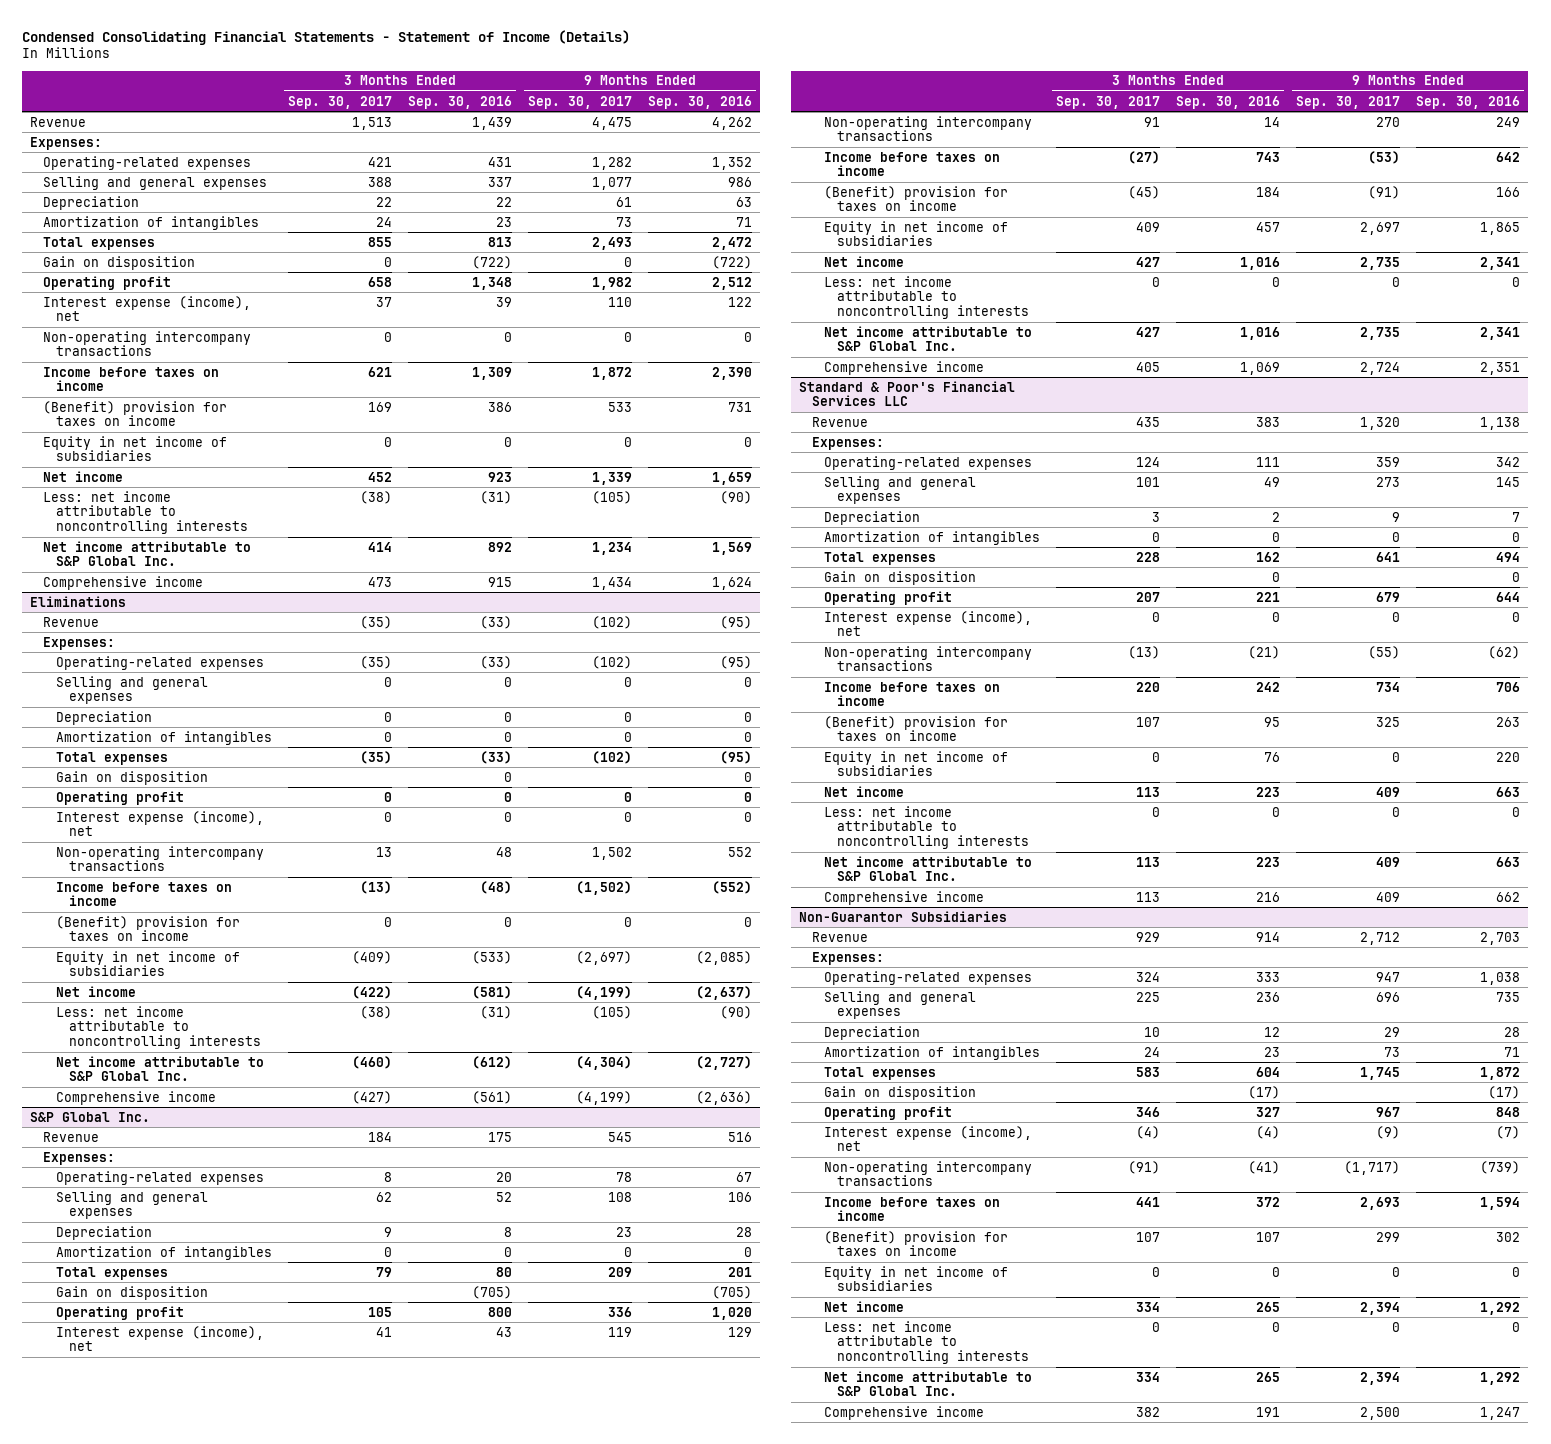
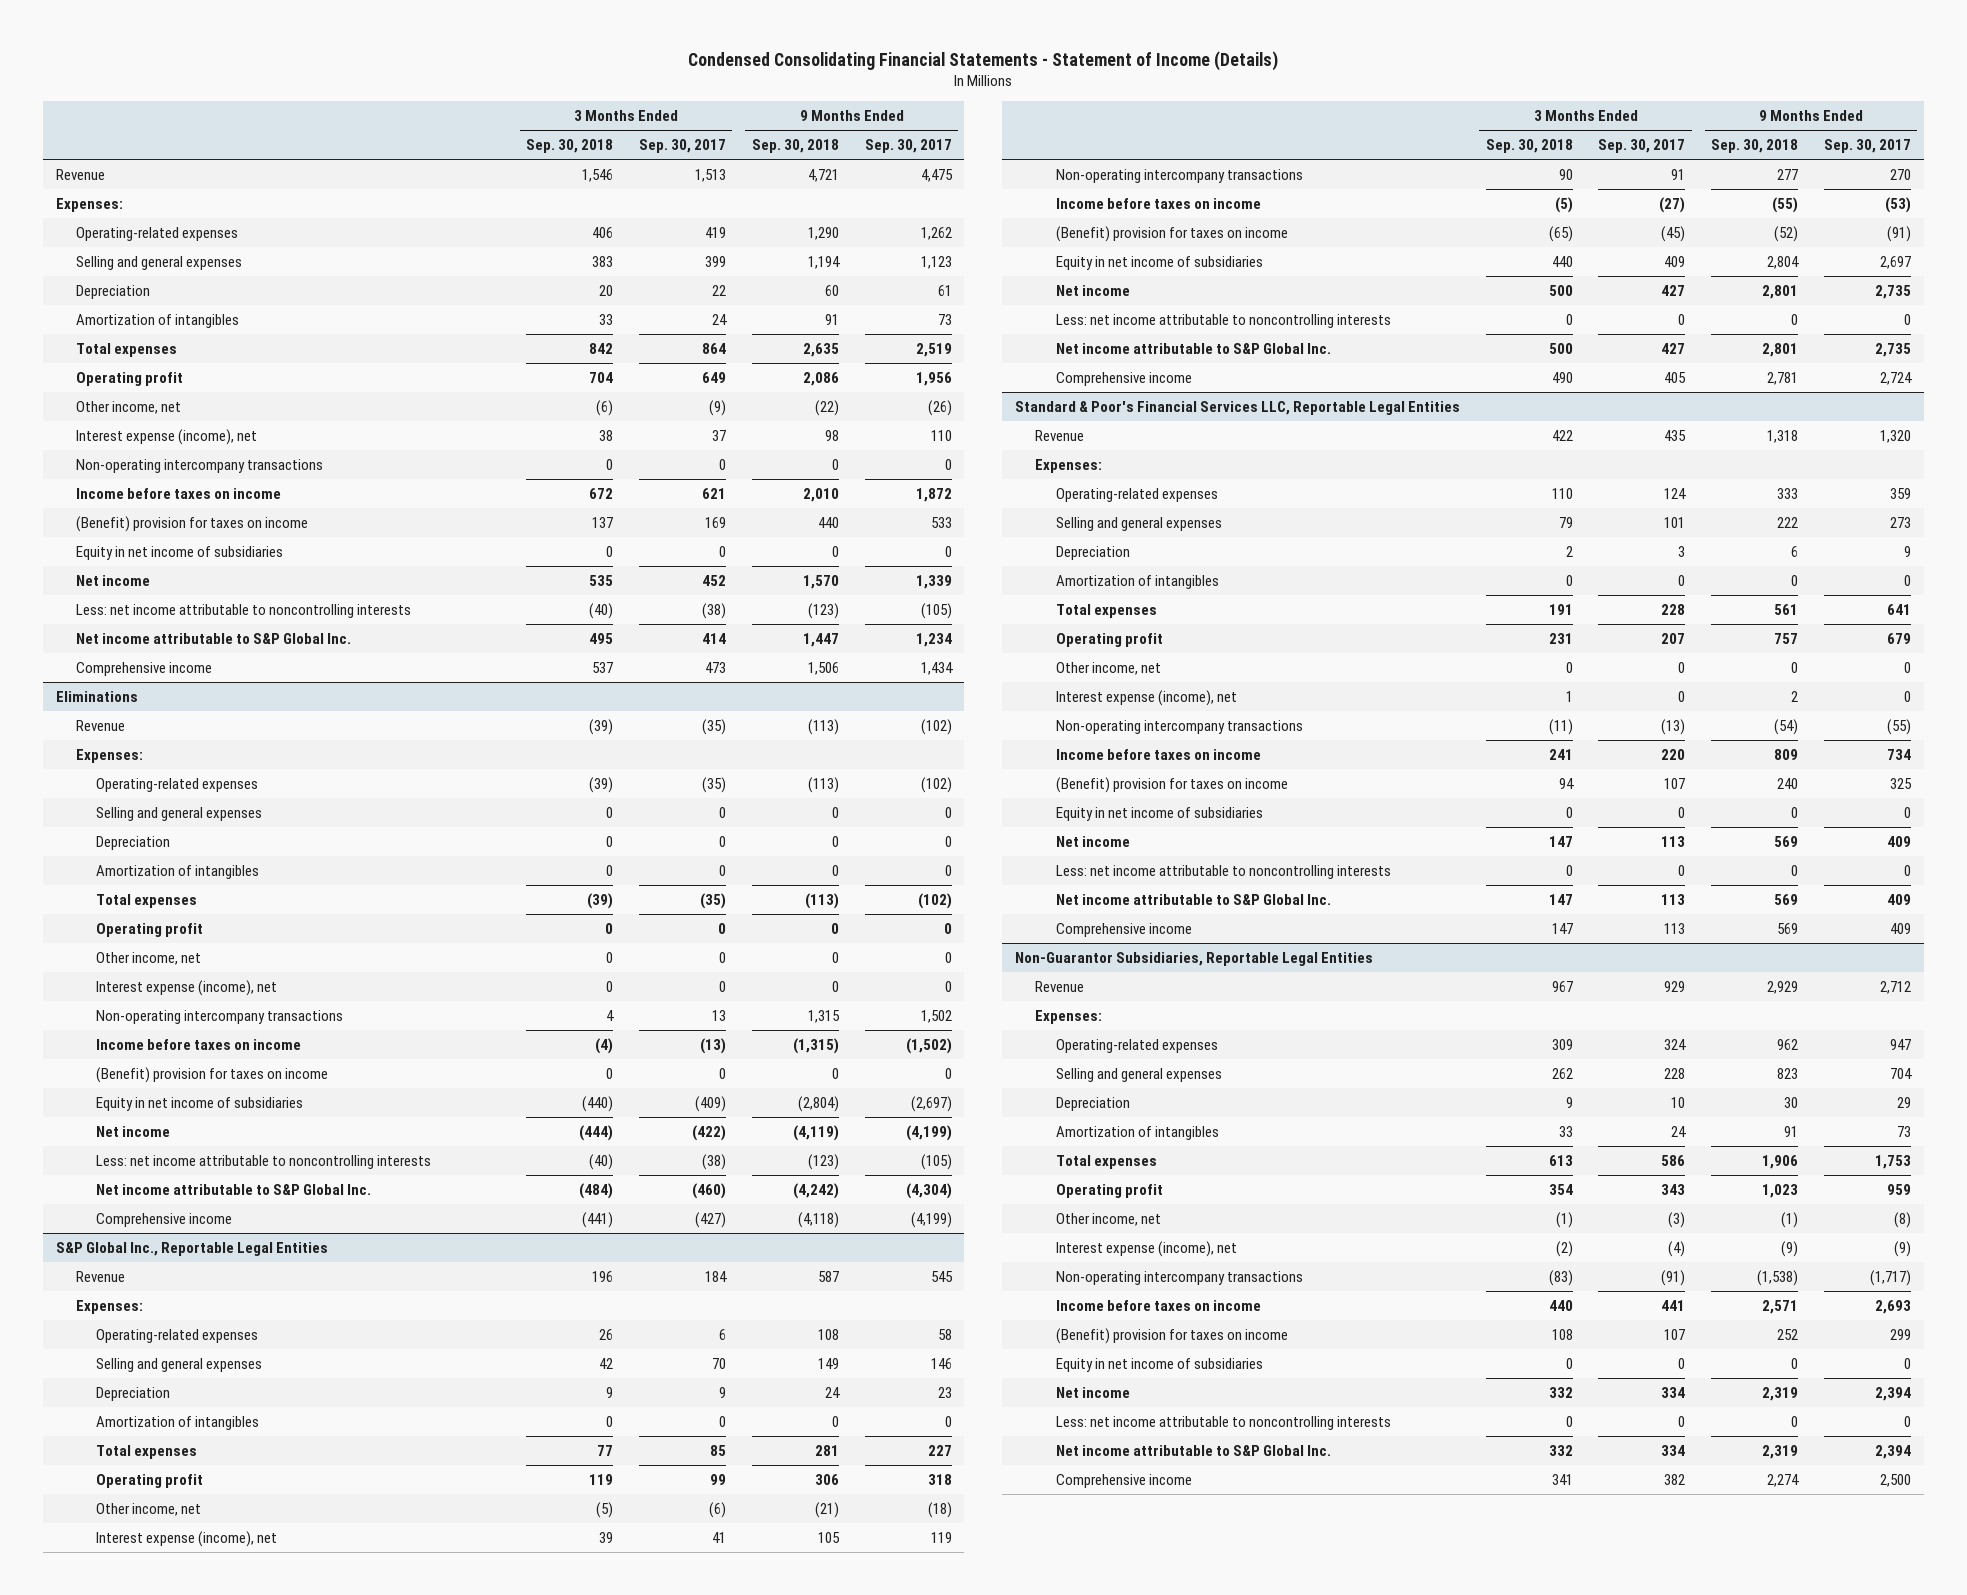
- | 3 Months Ended Sep. 30, 2017 | 3 Months Ended Sep. 30, 2016 | 9 Months Ended Sep. 30, 2017 | 9 Months Ended Sep. 30, 2016
+ | 3 Months Ended Sep. 30, 2018 | 3 Months Ended Sep. 30, 2017 | 9 Months Ended Sep. 30, 2018 | 9 Months Ended Sep. 30, 2017
- Operating-related expenses | 421 | 431 | 1,282 | 1,352
- Selling and general expenses | 388 | 337 | 1,077 | 986
+ Operating-related expenses | 406 | 419 | 1,290 | 1,262
+ Selling and general expenses | 383 | 399 | 1,194 | 1,123
- Total expenses | 855 | 813 | 2,493 | 2,472
- Gain on disposition | 0 | (722) | 0 | (722)
- Operating profit | 658 | 1,348 | 1,982 | 2,512
+ Total expenses | 842 | 864 | 2,635 | 2,519
+ Operating profit | 704 | 649 | 2,086 | 1,956
+ Other income, net | (6) | (9) | (22) | (26)
@ Eliminations
- Gain on disposition | | 0 | | 0
+ Other income, net | 0 | 0 | 0 | 0
- S&P Global Inc.
+ S&P Global Inc., Reportable Legal Entities
- Operating-related expenses | 8 | 20 | 78 | 67
- Selling and general expenses | 62 | 52 | 108 | 106
+ Operating-related expenses | 26 | 6 | 108 | 58
+ Selling and general expenses | 42 | 70 | 149 | 146
- Total expenses | 79 | 80 | 209 | 201
- Gain on disposition | | (705) | | (705)
- Operating profit | 105 | 800 | 336 | 1,020
+ Total expenses | 77 | 85 | 281 | 227
+ Operating profit | 119 | 99 | 306 | 318
+ Other income, net | (5) | (6) | (21) | (18)
- Standard & Poor's Financial Services LLC
+ Standard & Poor's Financial Services LLC, Reportable Legal Entities
- Gain on disposition | | 0 | | 0
+ Other income, net | 0 | 0 | 0 | 0
- Non-Guarantor Subsidiaries
+ Non-Guarantor Subsidiaries, Reportable Legal Entities
- Selling and general expenses | 225 | 236 | 696 | 735
+ Selling and general expenses | 262 | 228 | 823 | 704
- Total expenses | 583 | 604 | 1,745 | 1,872
- Gain on disposition | | (17) | | (17)
- Operating profit | 346 | 327 | 967 | 848
+ Total expenses | 613 | 586 | 1,906 | 1,753
+ Operating profit | 354 | 343 | 1,023 | 959
+ Other income, net | (1) | (3) | (1) | (8)

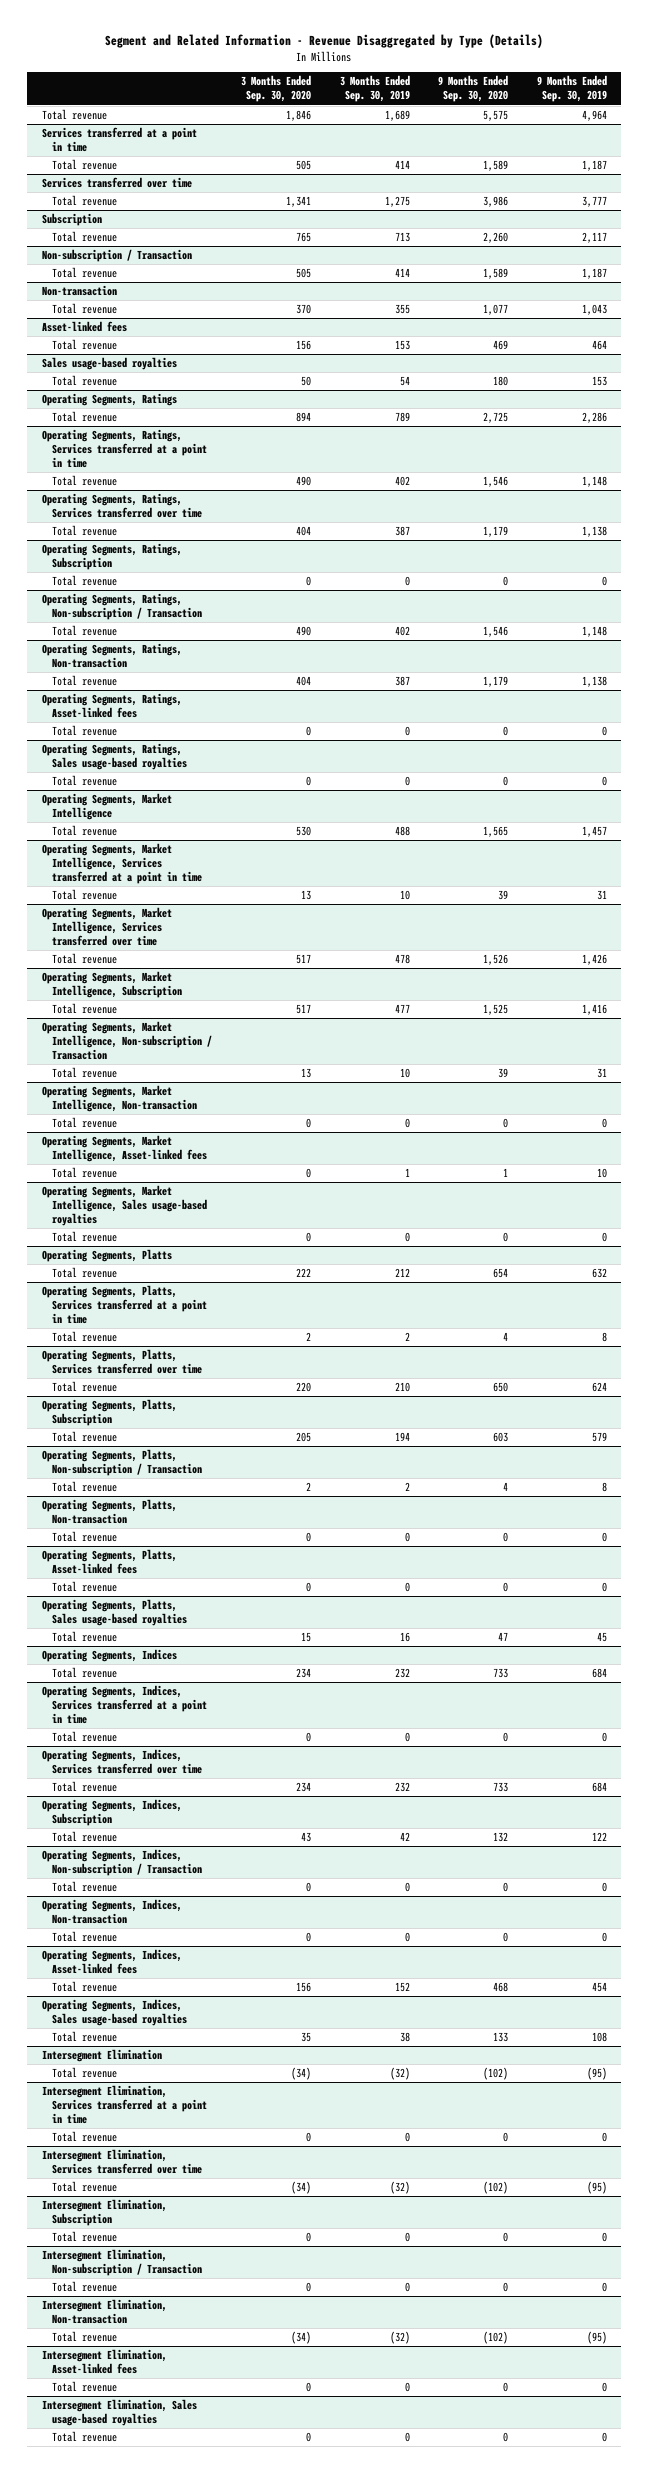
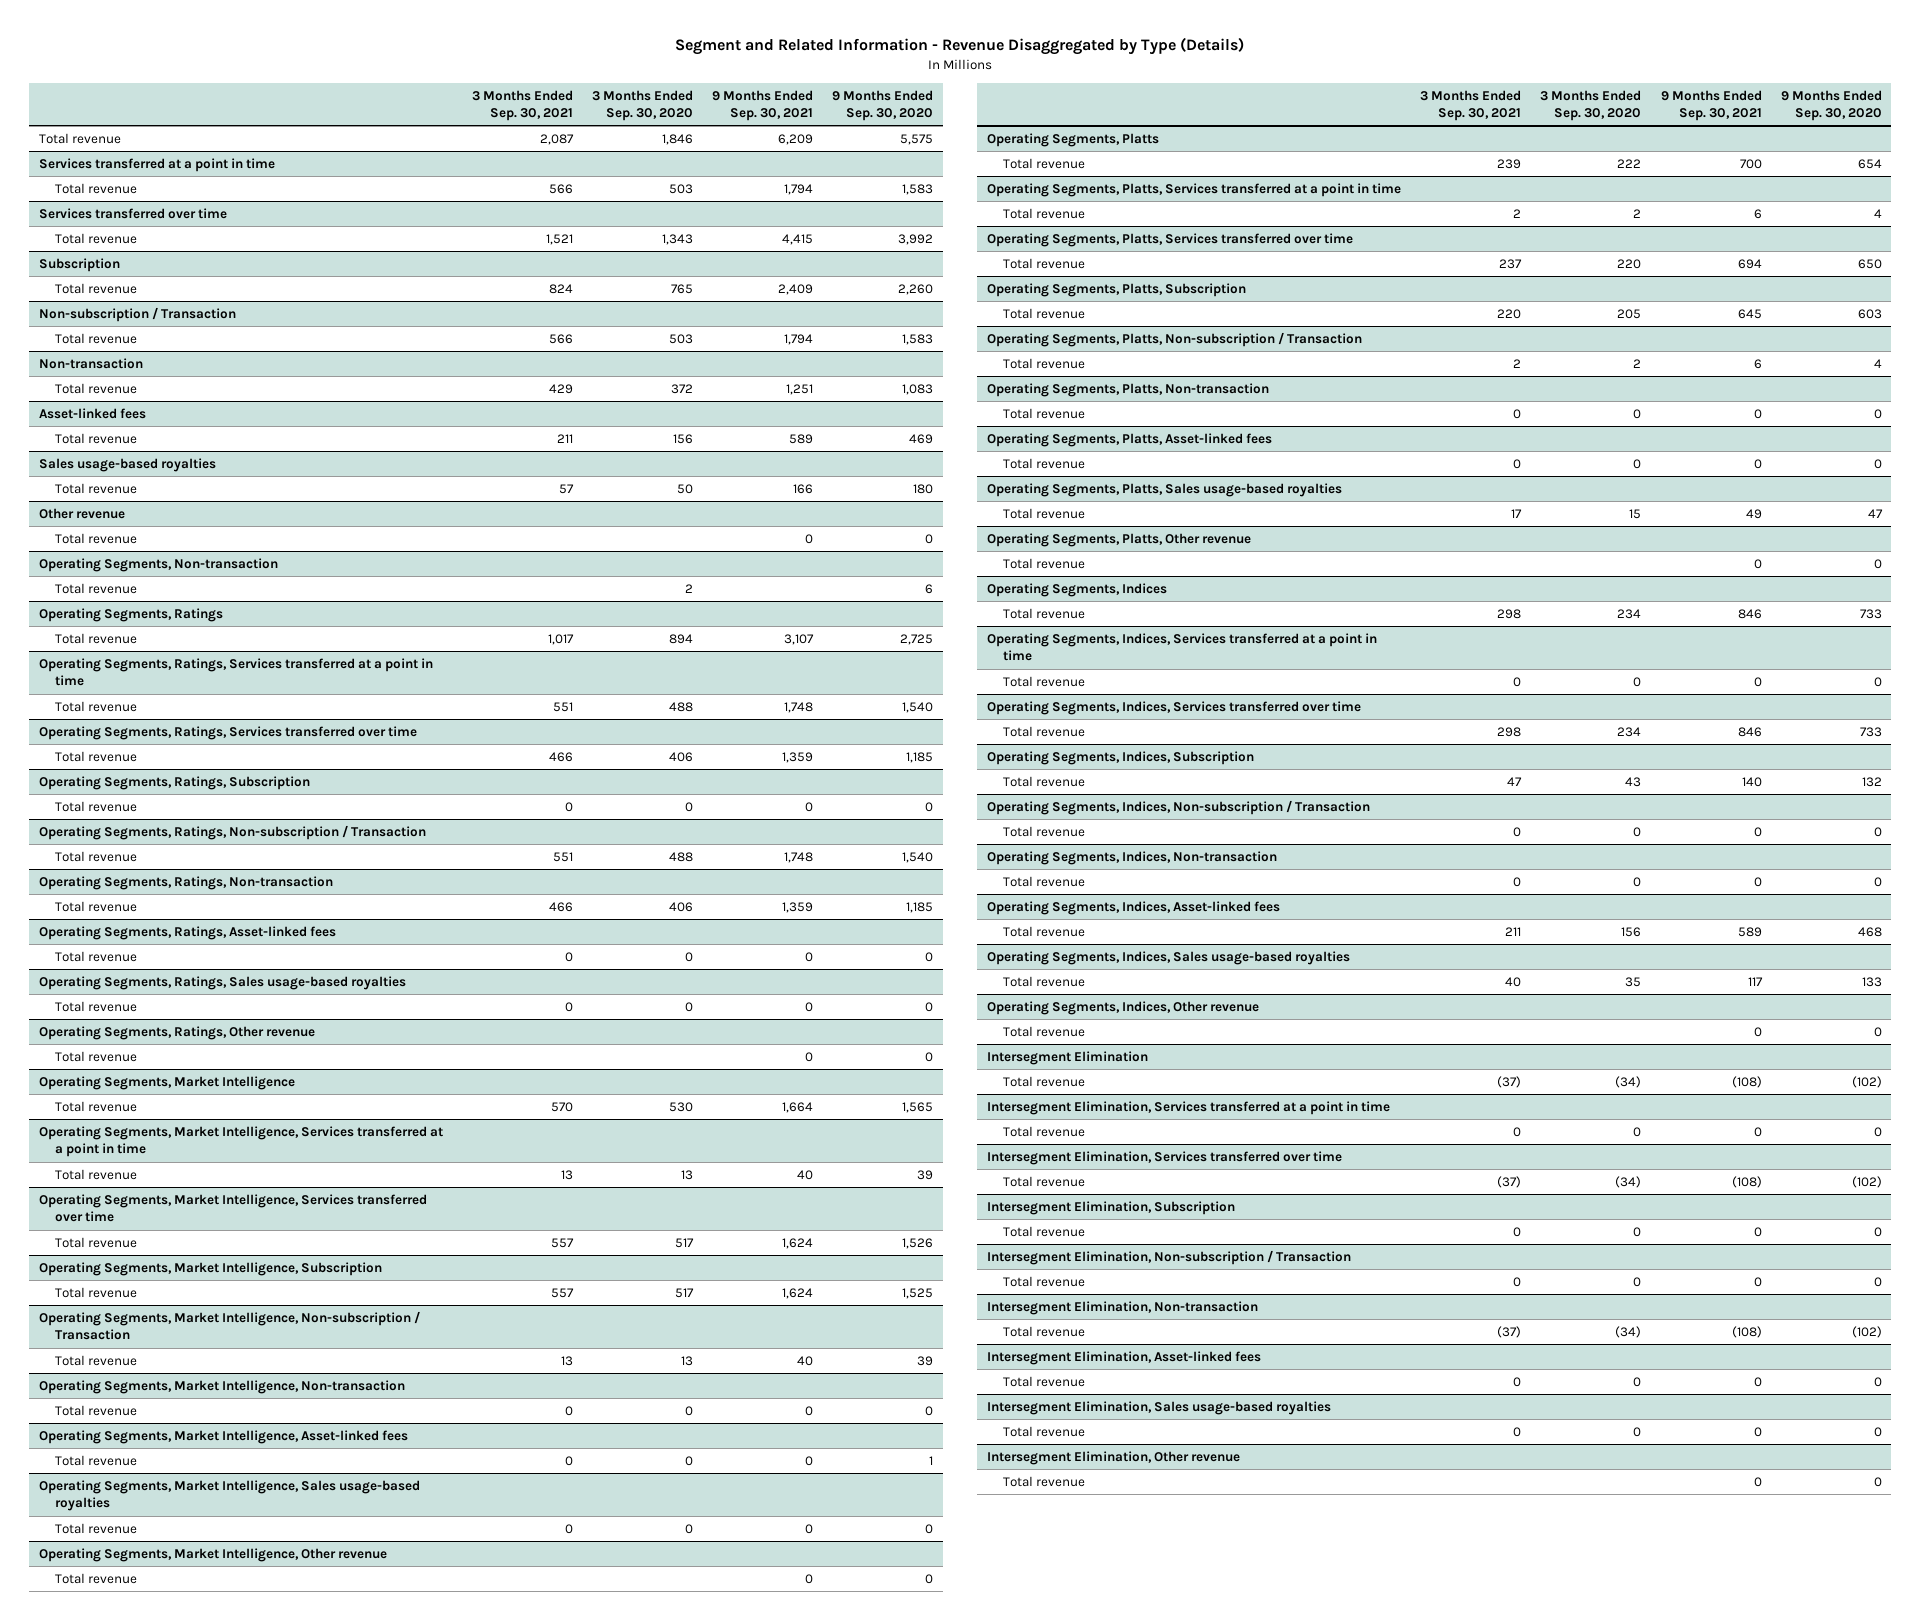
- | 3 Months Ended Sep. 30, 2020 | 3 Months Ended Sep. 30, 2019 | 9 Months Ended Sep. 30, 2020 | 9 Months Ended Sep. 30, 2019
+ | 3 Months Ended Sep. 30, 2021 | 3 Months Ended Sep. 30, 2020 | 9 Months Ended Sep. 30, 2021 | 9 Months Ended Sep. 30, 2020
@ Services transferred at a point in time
- Total revenue | 505 | 414 | 1,589 | 1,187
+ Total revenue | 566 | 503 | 1,794 | 1,583
@ Services transferred over time
- Total revenue | 1,341 | 1,275 | 3,986 | 3,777
+ Total revenue | 1,521 | 1,343 | 4,415 | 3,992
@ Non-subscription / Transaction
- Total revenue | 505 | 414 | 1,589 | 1,187
+ Total revenue | 566 | 503 | 1,794 | 1,583
@ Non-transaction
- Total revenue | 370 | 355 | 1,077 | 1,043
+ Total revenue | 429 | 372 | 1,251 | 1,083
+ Other revenue
+ Total revenue | | | 0 | 0
+ Operating Segments, Non-transaction
+ Total revenue | | 2 | | 6
@ Operating Segments, Ratings, Services transferred at a point in time
- Total revenue | 490 | 402 | 1,546 | 1,148
+ Total revenue | 551 | 488 | 1,748 | 1,540
@ Operating Segments, Ratings, Services transferred over time
- Total revenue | 404 | 387 | 1,179 | 1,138
+ Total revenue | 466 | 406 | 1,359 | 1,185
@ Operating Segments, Ratings, Non-subscription / Transaction
- Total revenue | 490 | 402 | 1,546 | 1,148
+ Total revenue | 551 | 488 | 1,748 | 1,540
@ Operating Segments, Ratings, Non-transaction
- Total revenue | 404 | 387 | 1,179 | 1,138
+ Total revenue | 466 | 406 | 1,359 | 1,185
+ Operating Segments, Ratings, Other revenue
+ Total revenue | | | 0 | 0
+ Operating Segments, Market Intelligence, Other revenue
+ Total revenue | | | 0 | 0
+ Operating Segments, Platts, Other revenue
+ Total revenue | | | 0 | 0
+ Operating Segments, Indices, Other revenue
+ Total revenue | | | 0 | 0
+ Intersegment Elimination, Other revenue
+ Total revenue | | | 0 | 0

